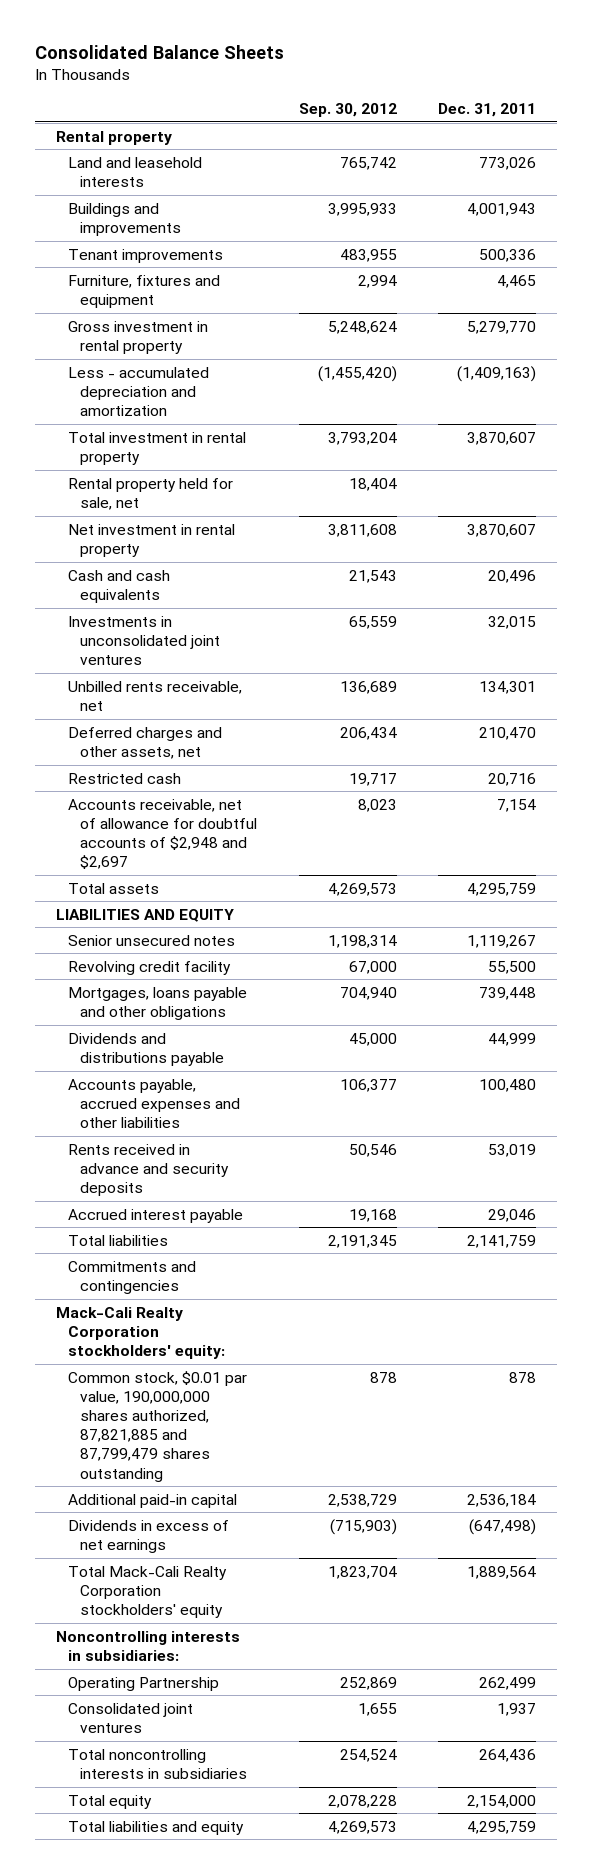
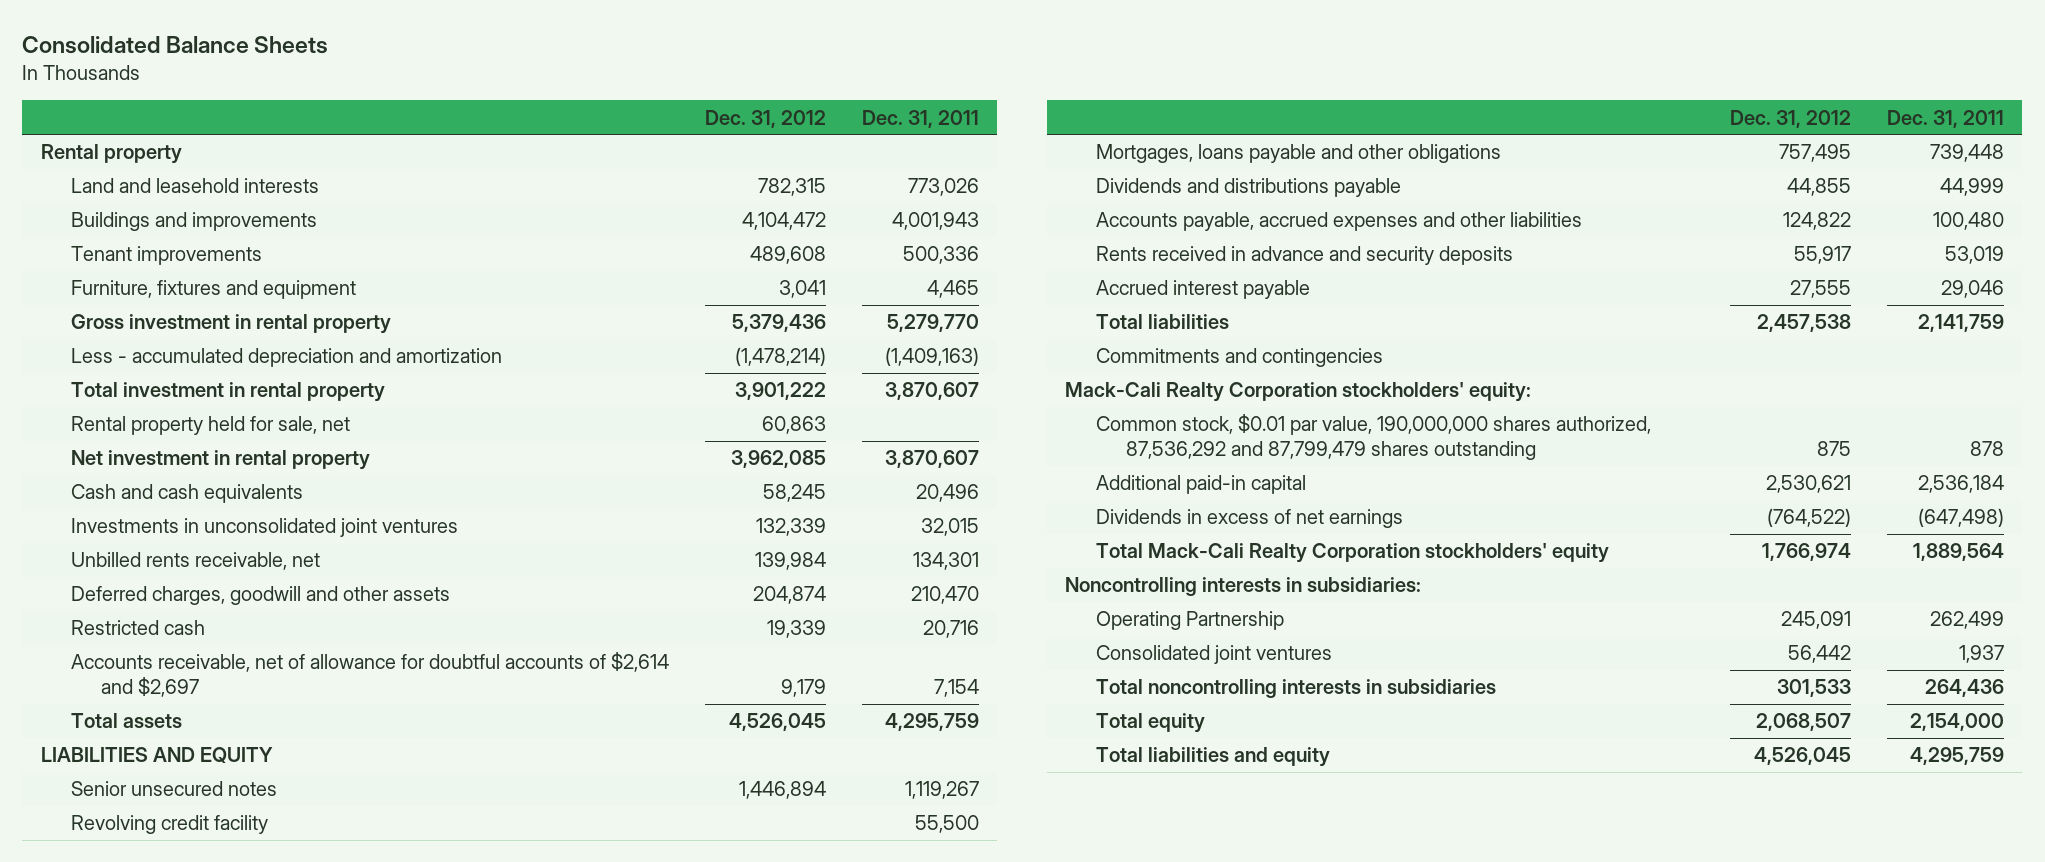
- | Sep. 30, 2012 | Dec. 31, 2011
+ | Dec. 31, 2012 | Dec. 31, 2011
- Deferred charges and other assets, net | 206,434 | 210,470
+ Deferred charges, goodwill and other assets | 204,874 | 210,470
- Accounts receivable, net of allowance for doubtful accounts of $2,948 and $2,697 | 8,023 | 7,154
+ Accounts receivable, net of allowance for doubtful accounts of $2,614 and $2,697 | 9,179 | 7,154
- Common stock, $0.01 par value, 190,000,000 shares authorized, 87,821,885 and 87,799,479 shares outstanding | 878 | 878
+ Common stock, $0.01 par value, 190,000,000 shares authorized, 87,536,292 and 87,799,479 shares outstanding | 875 | 878

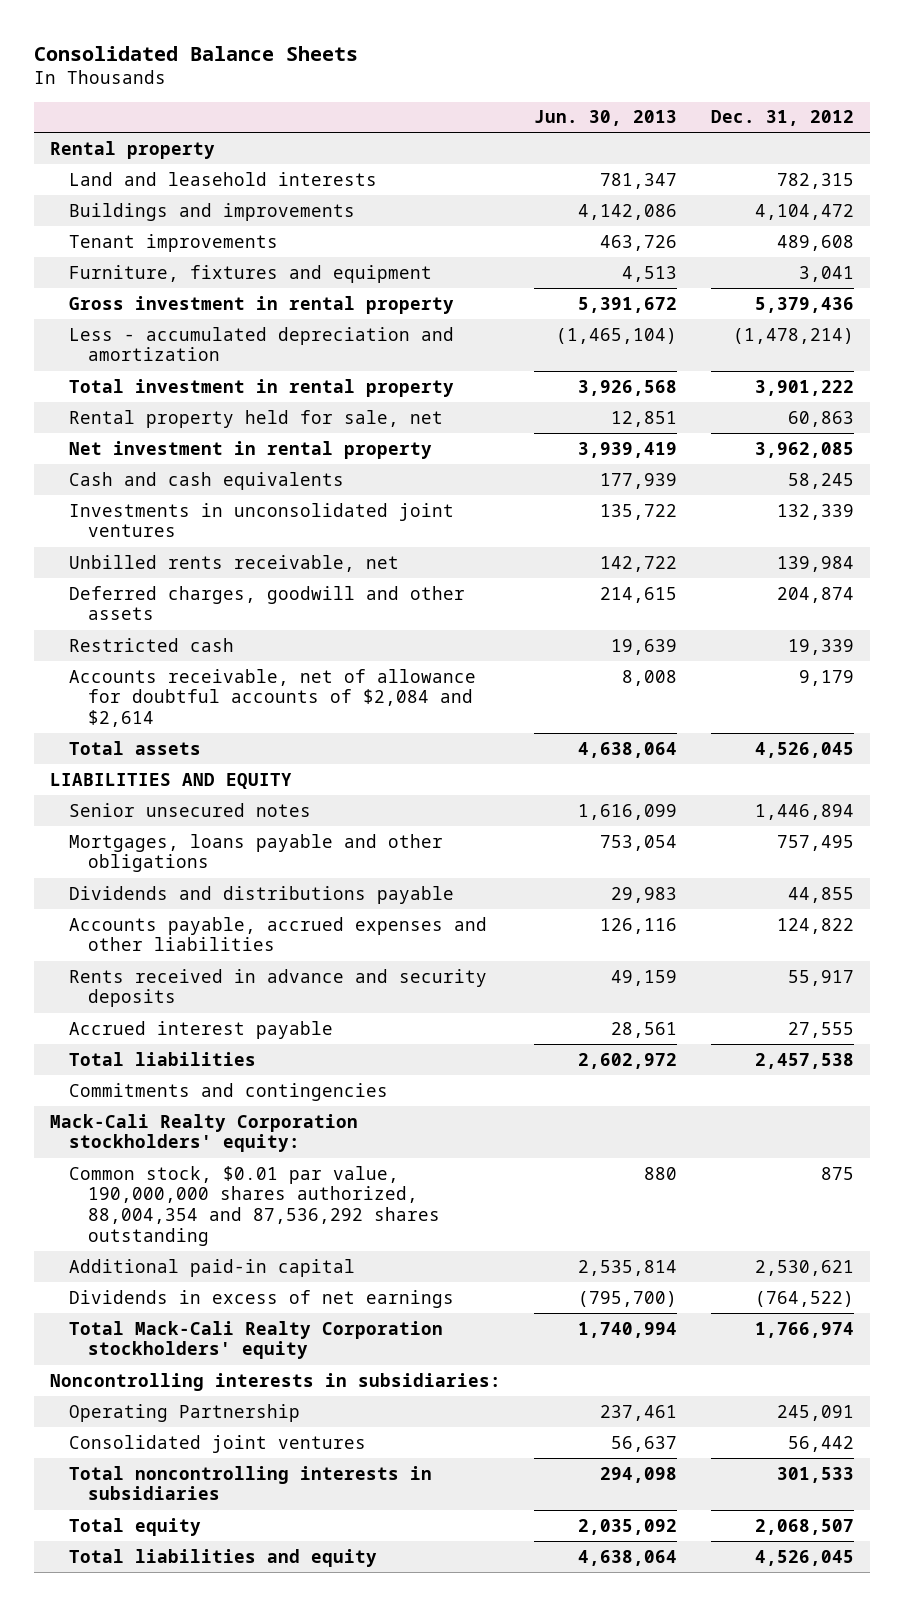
- | Dec. 31, 2012 | Dec. 31, 2011
+ | Jun. 30, 2013 | Dec. 31, 2012
- Accounts receivable, net of allowance for doubtful accounts of $2,614 and $2,697 | 9,179 | 7,154
+ Accounts receivable, net of allowance for doubtful accounts of $2,084 and $2,614 | 8,008 | 9,179
- Revolving credit facility | | 55,500
- Common stock, $0.01 par value, 190,000,000 shares authorized, 87,536,292 and 87,799,479 shares outstanding | 875 | 878
+ Common stock, $0.01 par value, 190,000,000 shares authorized, 88,004,354 and 87,536,292 shares outstanding | 880 | 875

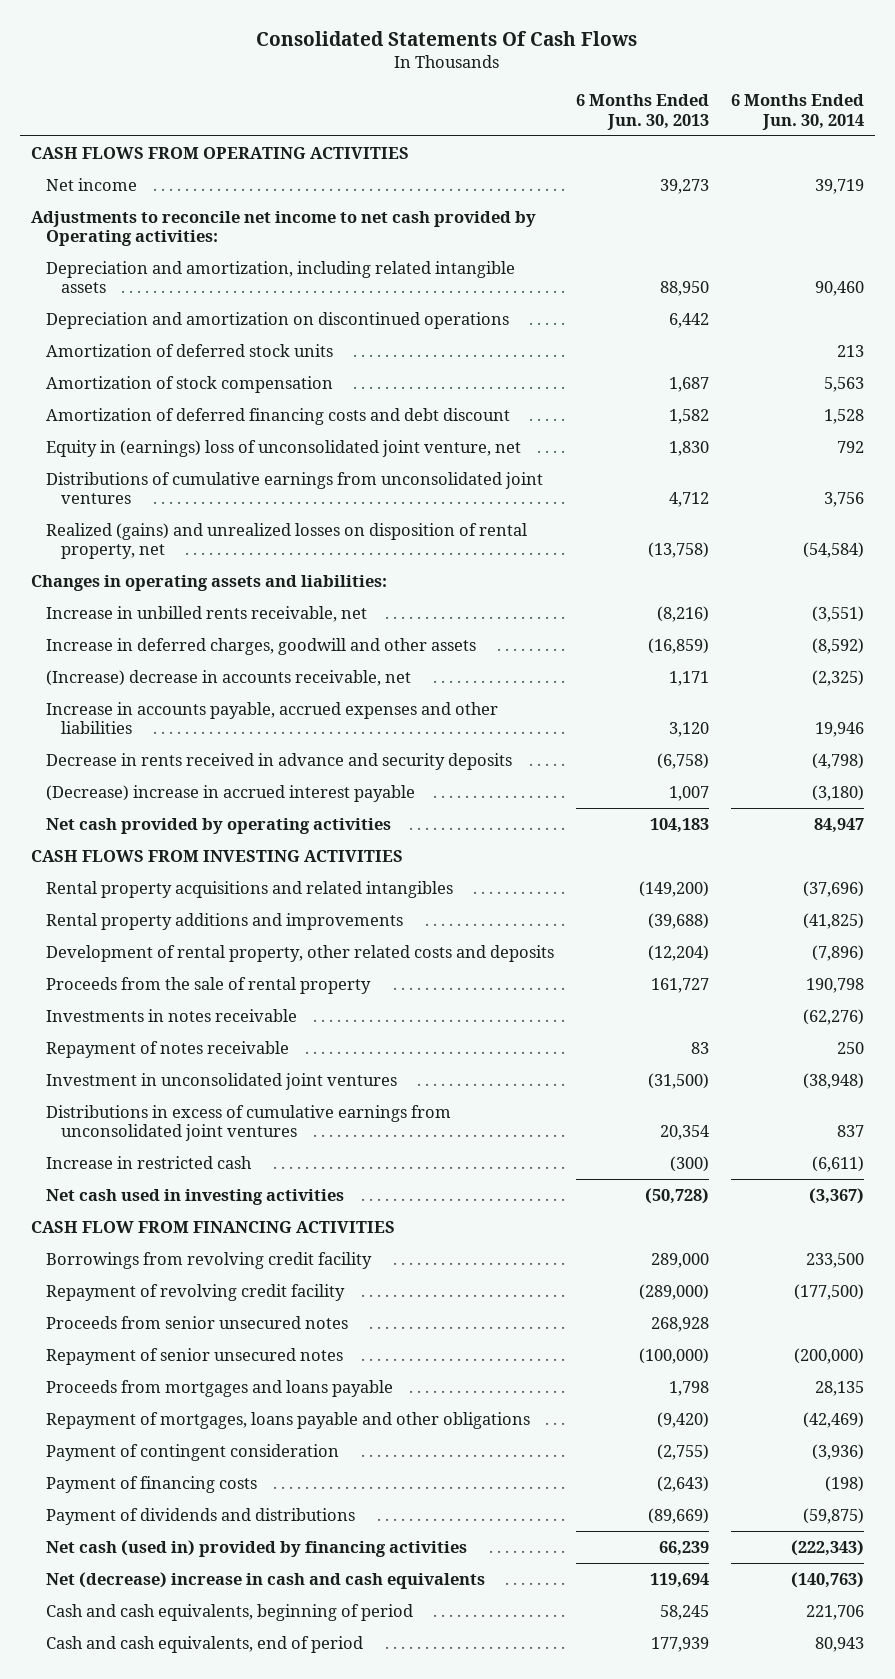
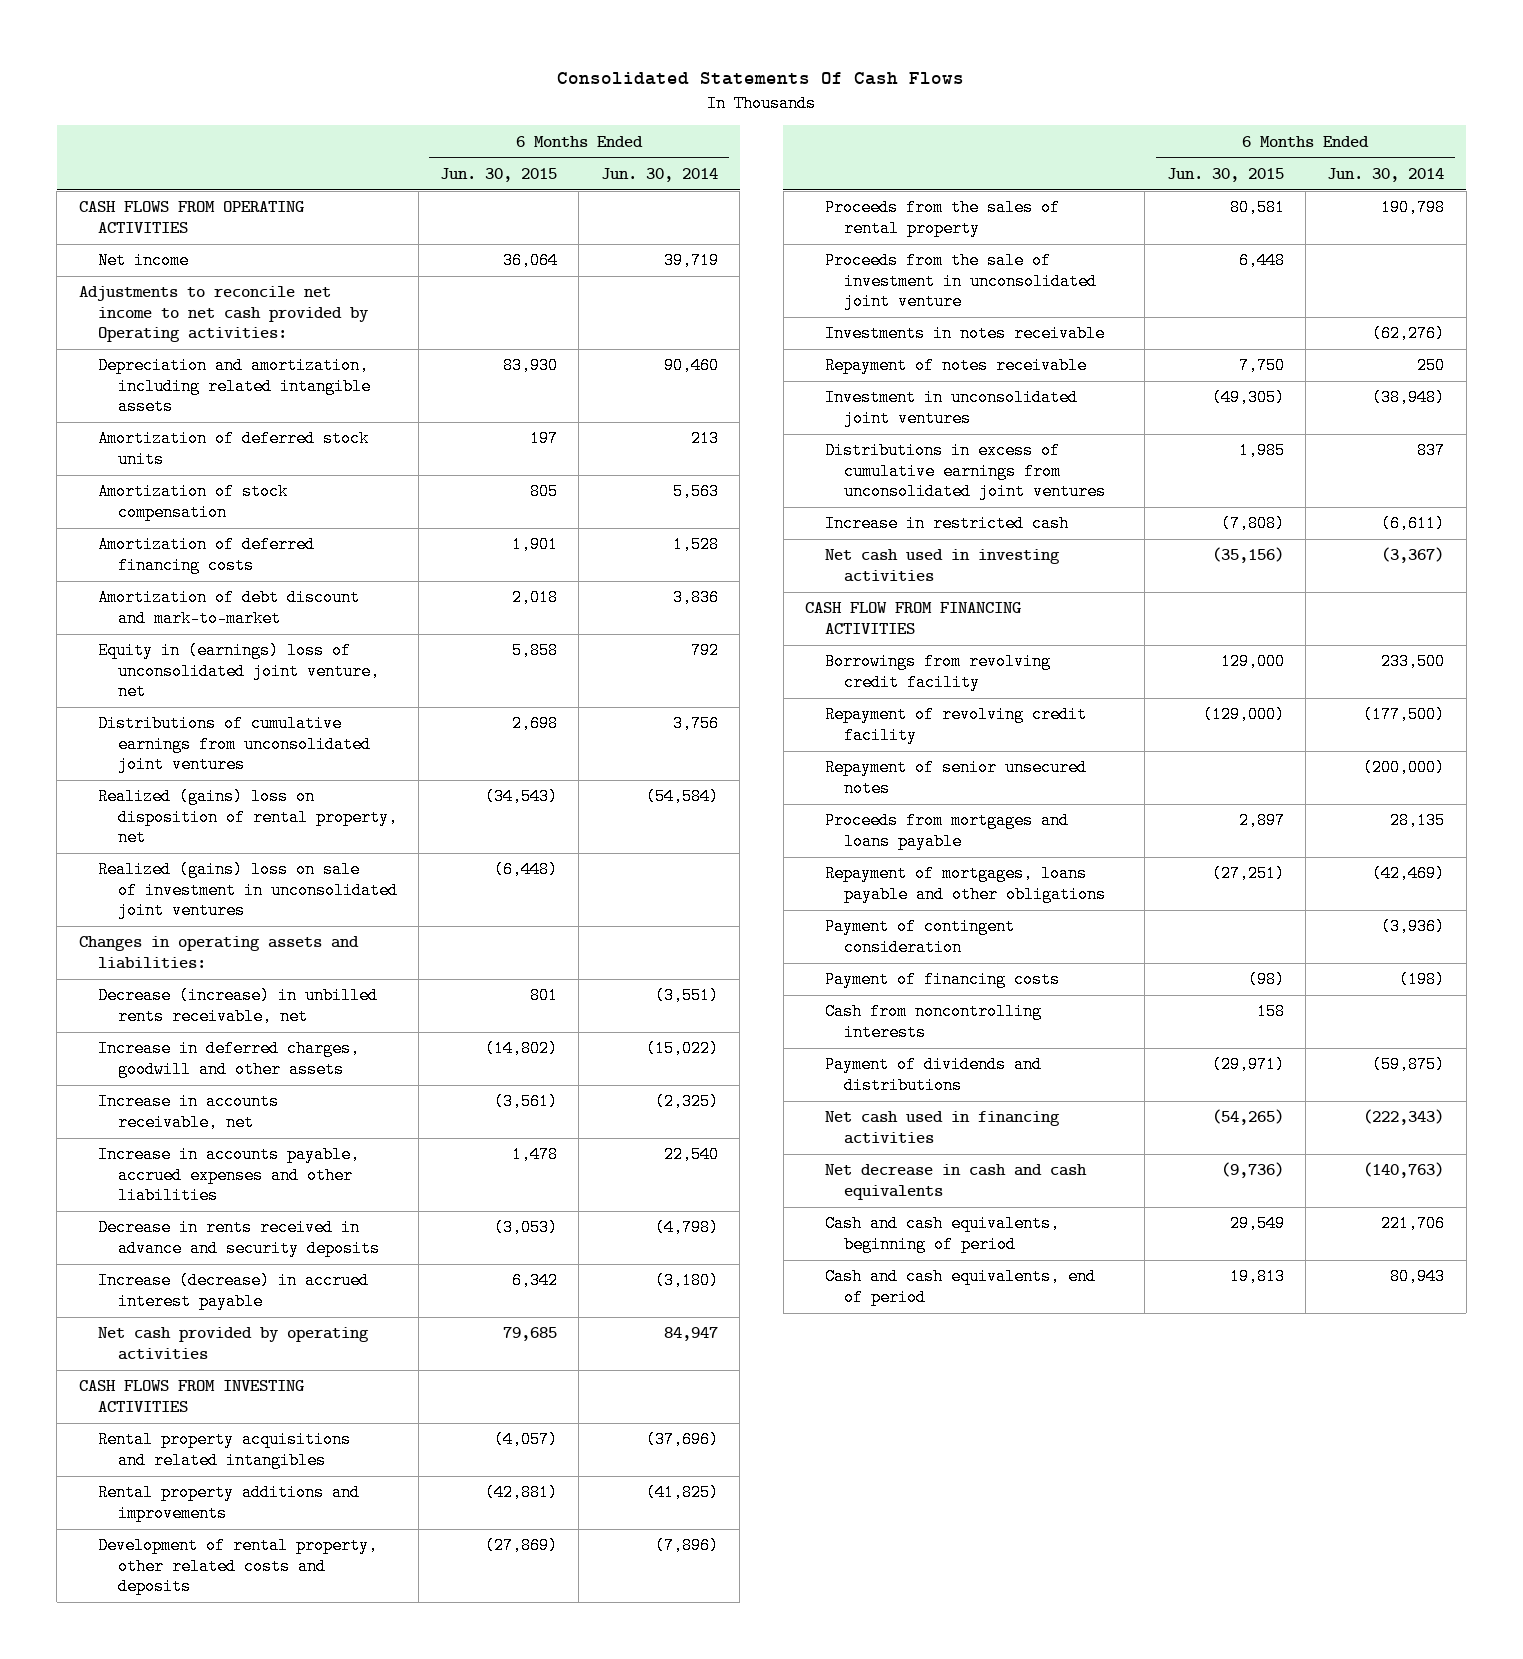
- | 6 Months Ended Jun. 30, 2013 | 6 Months Ended Jun. 30, 2014
+ | 6 Months Ended Jun. 30, 2015 | 6 Months Ended Jun. 30, 2014
- Depreciation and amortization on discontinued operations | 6,442 |
- Amortization of deferred financing costs and debt discount | 1,582 | 1,528
+ Amortization of deferred financing costs | 1,901 | 1,528
+ Amortization of debt discount and mark-to-market | 2,018 | 3,836
- Realized (gains) and unrealized losses on disposition of rental property, net | (13,758) | (54,584)
+ Realized (gains) loss on disposition of rental property, net | (34,543) | (54,584)
+ Realized (gains) loss on sale of investment in unconsolidated joint ventures | (6,448) |
- Increase in unbilled rents receivable, net | (8,216) | (3,551)
- Increase in deferred charges, goodwill and other assets | (16,859) | (8,592)
- (Increase) decrease in accounts receivable, net | 1,171 | (2,325)
- Increase in accounts payable, accrued expenses and other liabilities | 3,120 | 19,946
+ Decrease (increase) in unbilled rents receivable, net | 801 | (3,551)
+ Increase in deferred charges, goodwill and other assets | (14,802) | (15,022)
+ Increase in accounts receivable, net | (3,561) | (2,325)
+ Increase in accounts payable, accrued expenses and other liabilities | 1,478 | 22,540
- (Decrease) increase in accrued interest payable | 1,007 | (3,180)
+ Increase (decrease) in accrued interest payable | 6,342 | (3,180)
- Proceeds from the sale of rental property | 161,727 | 190,798
+ Proceeds from the sales of rental property | 80,581 | 190,798
+ Proceeds from the sale of investment in unconsolidated joint venture | 6,448 |
- Proceeds from senior unsecured notes | 268,928 |
+ Cash from noncontrolling interests | 158 |
- Net cash (used in) provided by financing activities | 66,239 | (222,343)
- Net (decrease) increase in cash and cash equivalents | 119,694 | (140,763)
+ Net cash used in financing activities | (54,265) | (222,343)
+ Net decrease in cash and cash equivalents | (9,736) | (140,763)

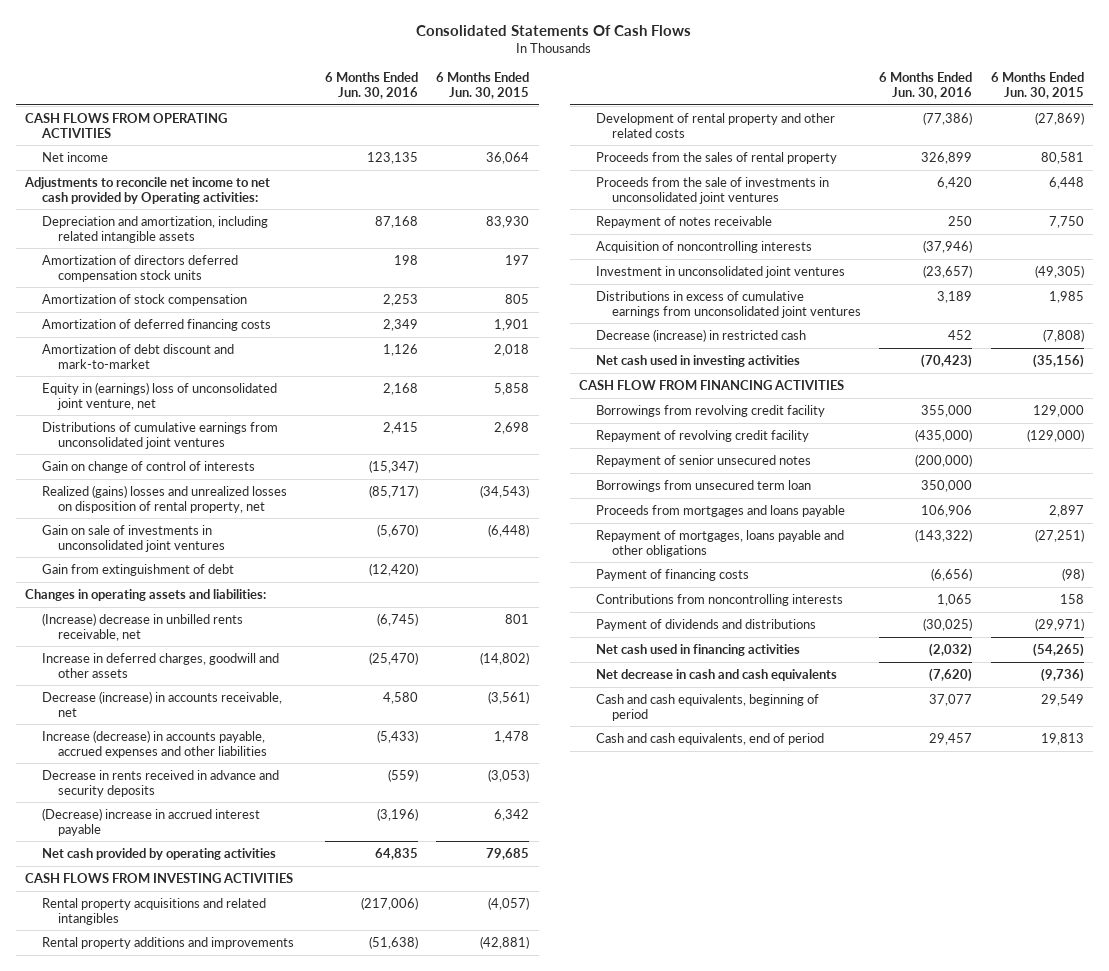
- | 6 Months Ended Jun. 30, 2015 | 6 Months Ended Jun. 30, 2014
+ | 6 Months Ended Jun. 30, 2016 | 6 Months Ended Jun. 30, 2015
- Amortization of deferred stock units | 197 | 213
+ Amortization of directors deferred compensation stock units | 198 | 197
- Realized (gains) loss on disposition of rental property, net | (34,543) | (54,584)
- Realized (gains) loss on sale of investment in unconsolidated joint ventures | (6,448) |
+ Gain on change of control of interests | (15,347) |
+ Realized (gains) losses and unrealized losses on disposition of rental property, net | (85,717) | (34,543)
+ Gain on sale of investments in unconsolidated joint ventures | (5,670) | (6,448)
+ Gain from extinguishment of debt | (12,420) |
- Decrease (increase) in unbilled rents receivable, net | 801 | (3,551)
+ (Increase) decrease in unbilled rents receivable, net | (6,745) | 801
- Increase in accounts receivable, net | (3,561) | (2,325)
- Increase in accounts payable, accrued expenses and other liabilities | 1,478 | 22,540
+ Decrease (increase) in accounts receivable, net | 4,580 | (3,561)
+ Increase (decrease) in accounts payable, accrued expenses and other liabilities | (5,433) | 1,478
- Increase (decrease) in accrued interest payable | 6,342 | (3,180)
+ (Decrease) increase in accrued interest payable | (3,196) | 6,342
- Development of rental property, other related costs and deposits | (27,869) | (7,896)
+ Development of rental property and other related costs | (77,386) | (27,869)
- Proceeds from the sale of investment in unconsolidated joint venture | 6,448 |
- Investments in notes receivable | | (62,276)
+ Proceeds from the sale of investments in unconsolidated joint ventures | 6,420 | 6,448
+ Acquisition of noncontrolling interests | (37,946) |
- Increase in restricted cash | (7,808) | (6,611)
+ Decrease (increase) in restricted cash | 452 | (7,808)
+ Borrowings from unsecured term loan | 350,000 |
- Payment of contingent consideration | | (3,936)
- Cash from noncontrolling interests | 158 |
+ Contributions from noncontrolling interests | 1,065 | 158

